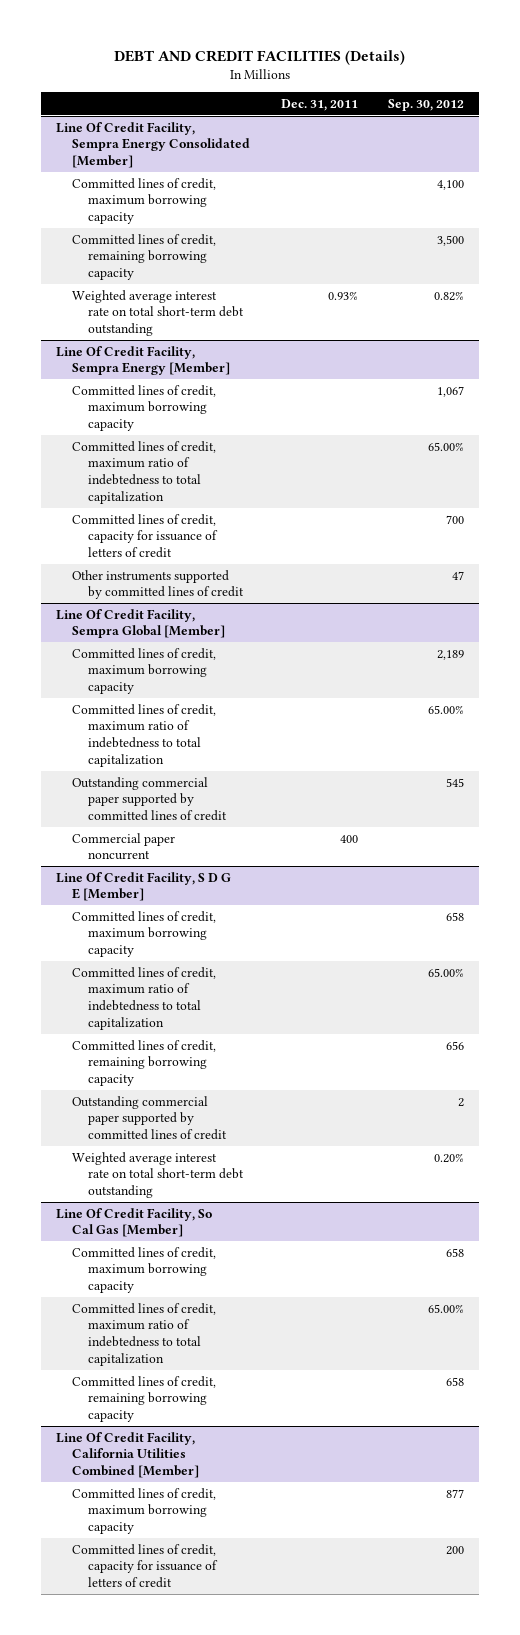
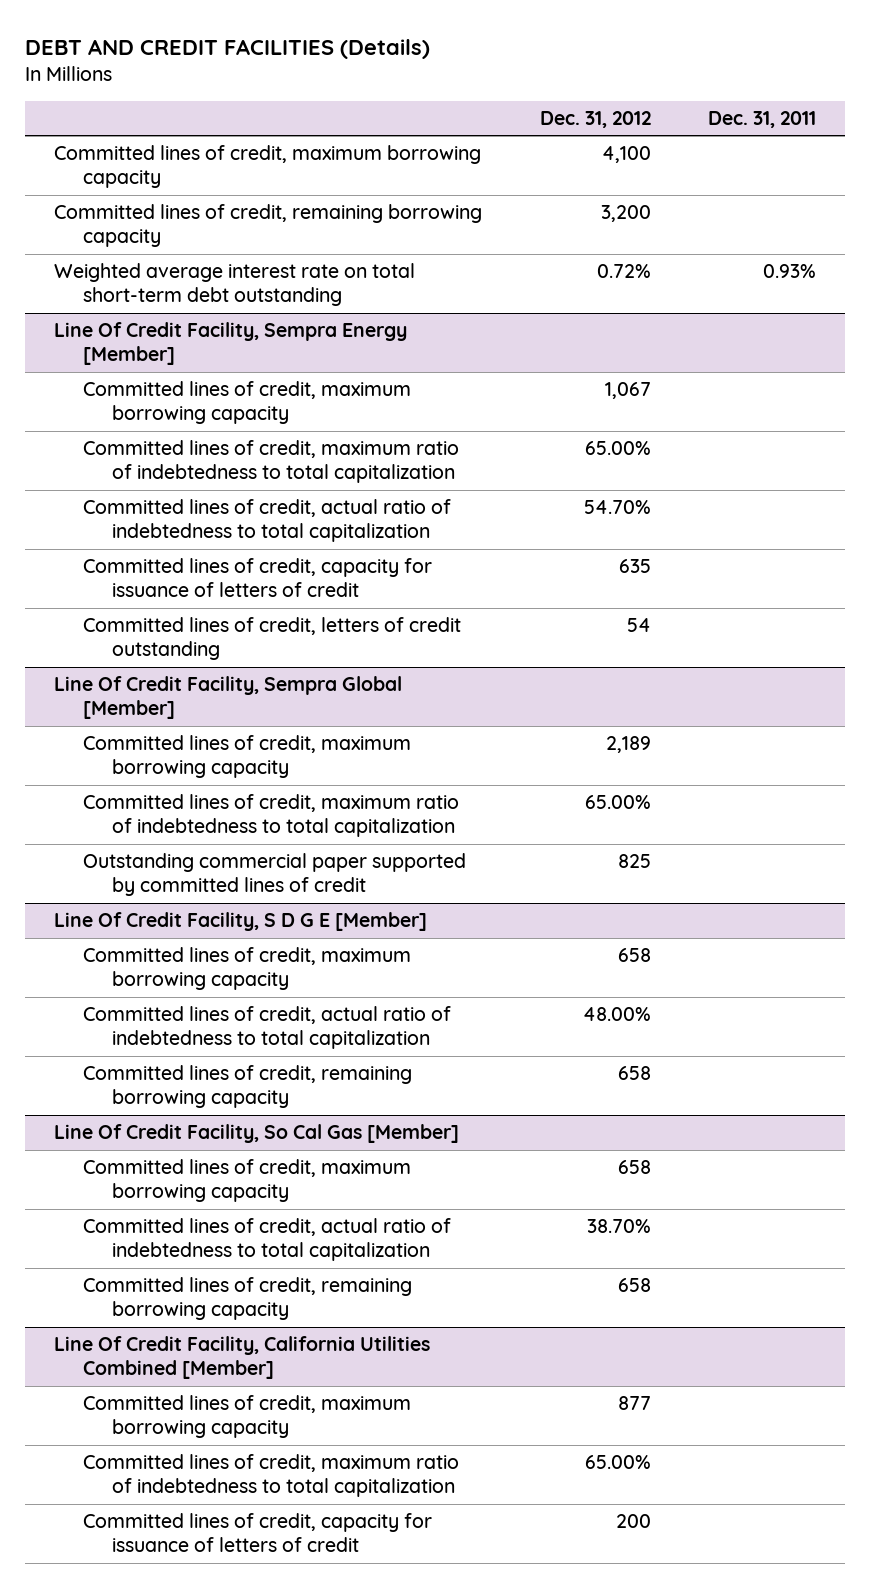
- | Dec. 31, 2011 | Sep. 30, 2012
+ | Dec. 31, 2012 | Dec. 31, 2011
- Line Of Credit Facility, Sempra Energy Consolidated [Member]
@ Line Of Credit Facility, Sempra Energy [Member]
+ Committed lines of credit, actual ratio of indebtedness to total capitalization | 54.70% |
- Other instruments supported by committed lines of credit | | 47
+ Committed lines of credit, letters of credit outstanding | 54 |
@ Line Of Credit Facility, Sempra Global [Member]
- Commercial paper noncurrent | 400 |
@ Line Of Credit Facility, S D G E [Member]
- Committed lines of credit, maximum ratio of indebtedness to total capitalization | | 65.00%
+ Committed lines of credit, actual ratio of indebtedness to total capitalization | 48.00% |
- Outstanding commercial paper supported by committed lines of credit | | 2
- Weighted average interest rate on total short-term debt outstanding | | 0.20%
@ Line Of Credit Facility, So Cal Gas [Member]
- Committed lines of credit, maximum ratio of indebtedness to total capitalization | | 65.00%
+ Committed lines of credit, actual ratio of indebtedness to total capitalization | 38.70% |
@ Line Of Credit Facility, California Utilities Combined [Member]
+ Committed lines of credit, maximum ratio of indebtedness to total capitalization | 65.00% |

